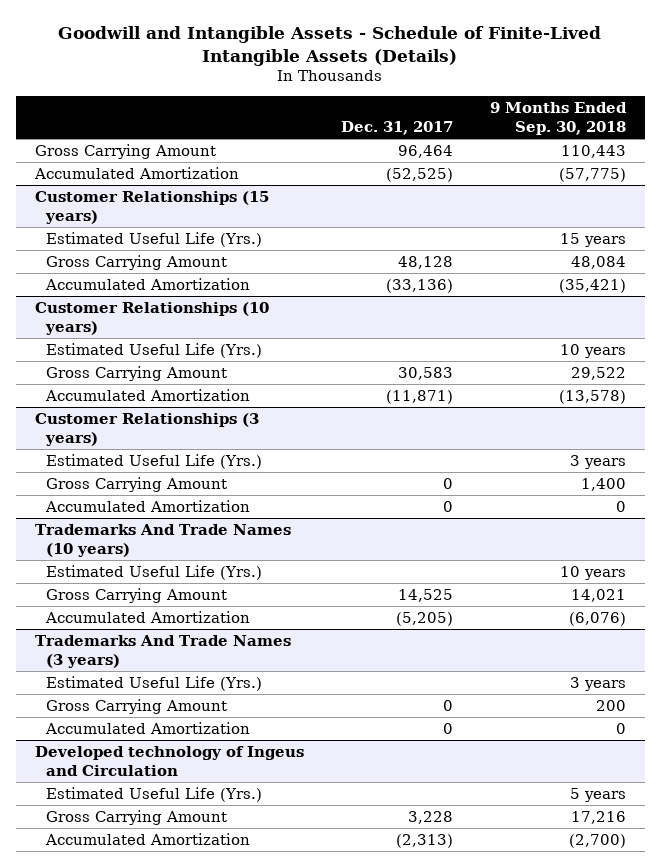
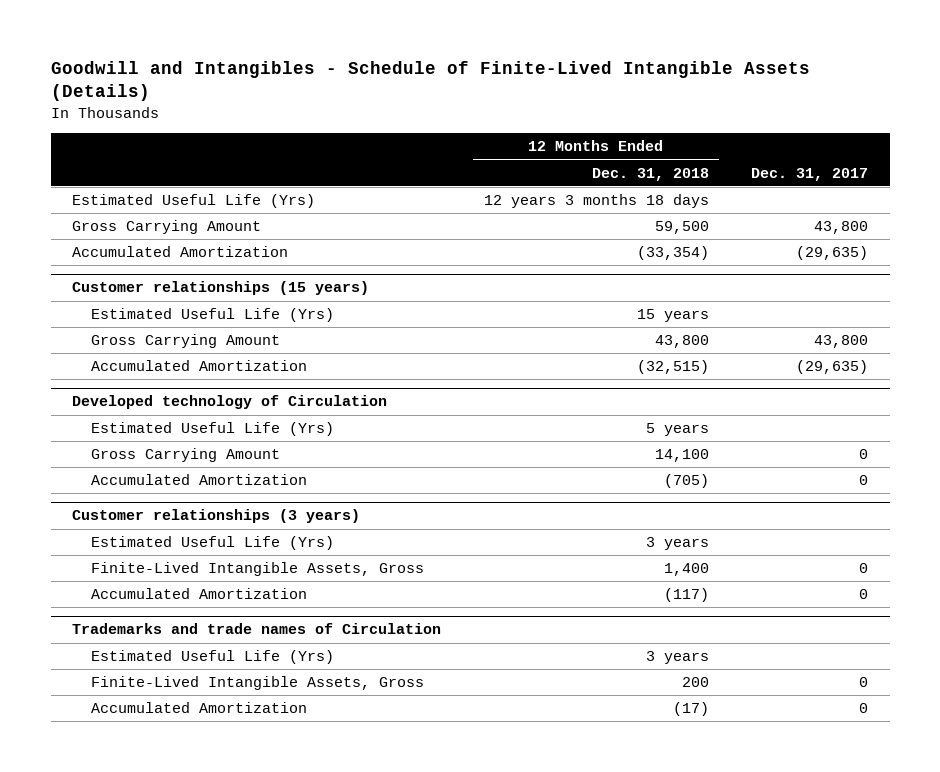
- Goodwill and Intangible Assets - Schedule of Finite-Lived Intangible Assets (Details)
+ Goodwill and Intangibles - Schedule of Finite-Lived Intangible Assets (Details)
- | Dec. 31, 2017 | 9 Months Ended Sep. 30, 2018
+ | 12 Months Ended Dec. 31, 2018 | Dec. 31, 2017
- Gross Carrying Amount | 96,464 | 110,443
- Accumulated Amortization | (52,525) | (57,775)
- Customer Relationships (15 years)
- Estimated Useful Life (Yrs.) | | 15 years
- Gross Carrying Amount | 48,128 | 48,084
- Accumulated Amortization | (33,136) | (35,421)
- Customer Relationships (10 years)
- Estimated Useful Life (Yrs.) | | 10 years
- Gross Carrying Amount | 30,583 | 29,522
- Accumulated Amortization | (11,871) | (13,578)
- Customer Relationships (3 years)
- Estimated Useful Life (Yrs.) | | 3 years
+ Estimated Useful Life (Yrs) | 12 years 3 months 18 days |
+ Gross Carrying Amount | 59,500 | 43,800
+ Accumulated Amortization | (33,354) | (29,635)
+ Customer relationships (15 years)
+ Estimated Useful Life (Yrs) | 15 years |
+ Gross Carrying Amount | 43,800 | 43,800
+ Accumulated Amortization | (32,515) | (29,635)
+ Developed technology of Circulation
+ Estimated Useful Life (Yrs) | 5 years |
- Trademarks And Trade Names (10 years)
- Estimated Useful Life (Yrs.) | | 10 years
- Gross Carrying Amount | 14,525 | 14,021
- Accumulated Amortization | (5,205) | (6,076)
- Trademarks And Trade Names (3 years)
- Estimated Useful Life (Yrs.) | | 3 years
- Gross Carrying Amount | 0 | 200
+ Customer relationships (3 years)
+ Estimated Useful Life (Yrs) | 3 years |
+ Finite-Lived Intangible Assets, Gross | 1,400 | 0
- Developed technology of Ingeus and Circulation
- Estimated Useful Life (Yrs.) | | 5 years
- Gross Carrying Amount | 3,228 | 17,216
- Accumulated Amortization | (2,313) | (2,700)
+ Trademarks and trade names of Circulation
+ Estimated Useful Life (Yrs) | 3 years |
+ Finite-Lived Intangible Assets, Gross | 200 | 0
+ Accumulated Amortization | (17) | 0

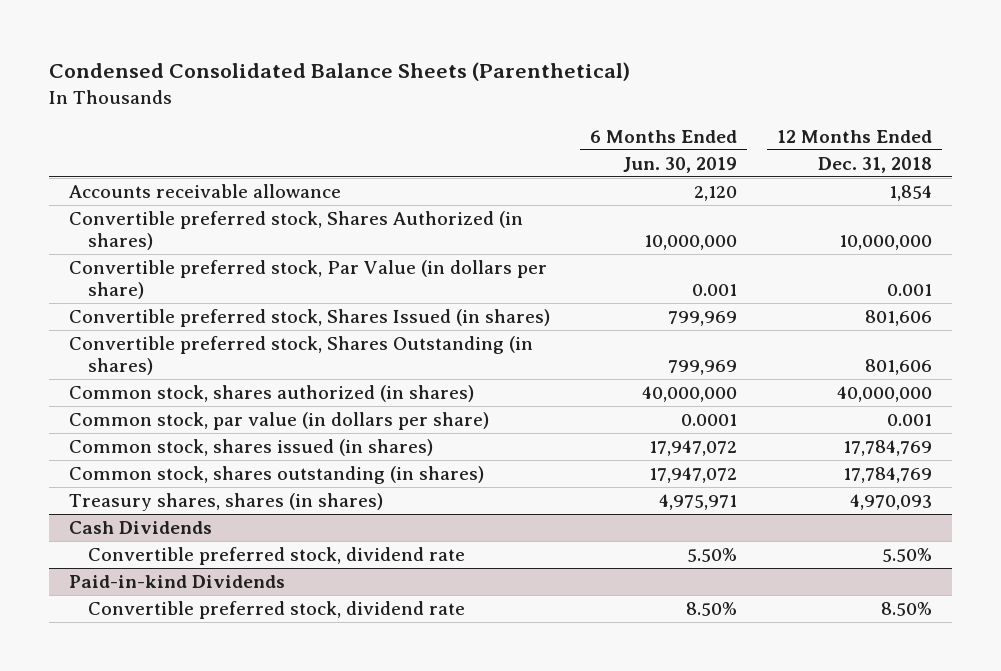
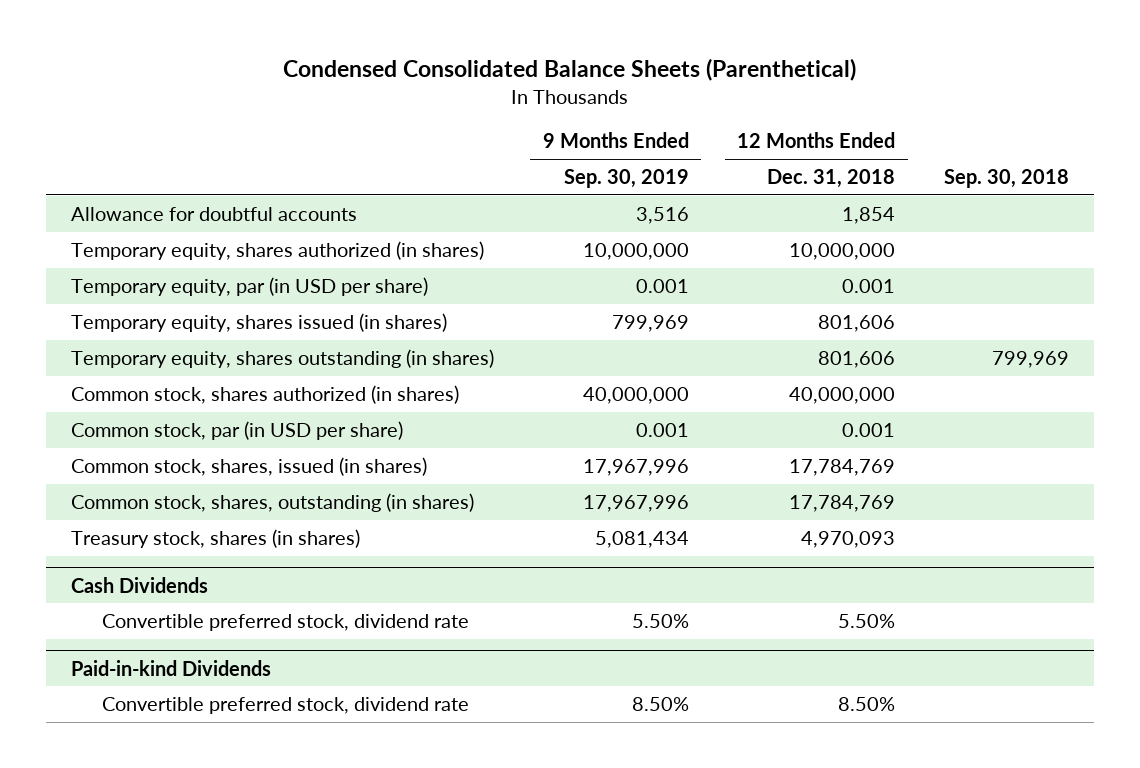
- | 6 Months Ended Jun. 30, 2019 | 12 Months Ended Dec. 31, 2018
+ | 9 Months Ended Sep. 30, 2019 | 12 Months Ended Dec. 31, 2018 | Sep. 30, 2018
- Accounts receivable allowance | 2,120 | 1,854
- Convertible preferred stock, Shares Authorized (in shares) | 10,000,000 | 10,000,000
- Convertible preferred stock, Par Value (in dollars per share) | 0.001 | 0.001
- Convertible preferred stock, Shares Issued (in shares) | 799,969 | 801,606
- Convertible preferred stock, Shares Outstanding (in shares) | 799,969 | 801,606
+ Allowance for doubtful accounts | 3,516 | 1,854 |
+ Temporary equity, shares authorized (in shares) | 10,000,000 | 10,000,000 |
+ Temporary equity, par (in USD per share) | 0.001 | 0.001 |
+ Temporary equity, shares issued (in shares) | 799,969 | 801,606 |
+ Temporary equity, shares outstanding (in shares) | | 801,606 | 799,969
- Common stock, par value (in dollars per share) | 0.0001 | 0.001
- Common stock, shares issued (in shares) | 17,947,072 | 17,784,769
- Common stock, shares outstanding (in shares) | 17,947,072 | 17,784,769
- Treasury shares, shares (in shares) | 4,975,971 | 4,970,093
+ Common stock, par (in USD per share) | 0.001 | 0.001 |
+ Common stock, shares, issued (in shares) | 17,967,996 | 17,784,769 |
+ Common stock, shares, outstanding (in shares) | 17,967,996 | 17,784,769 |
+ Treasury stock, shares (in shares) | 5,081,434 | 4,970,093 |

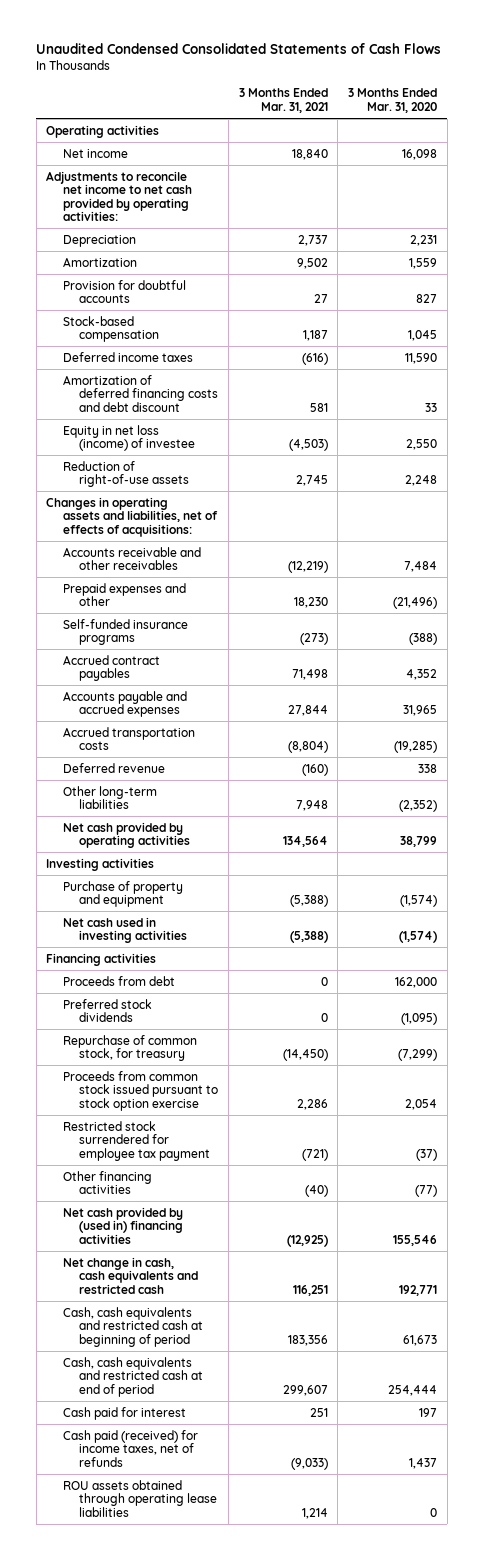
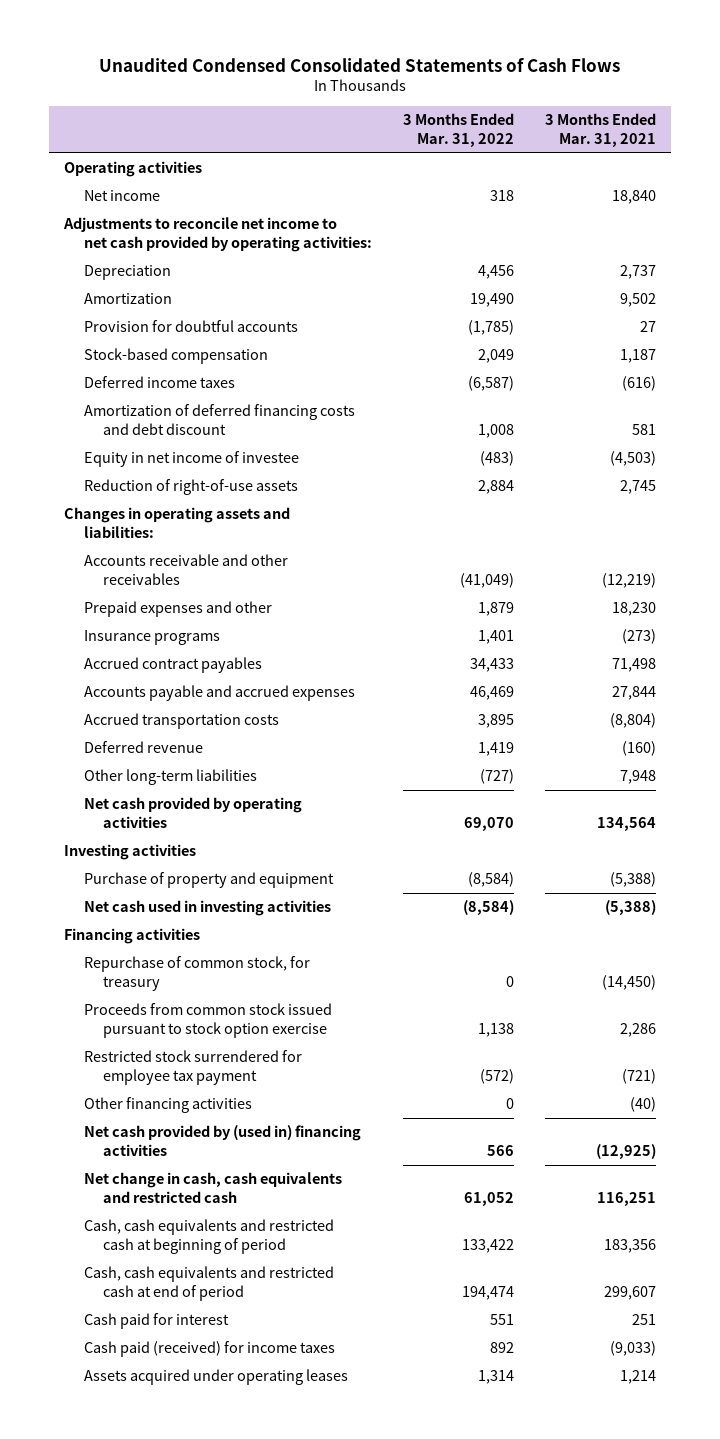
- | 3 Months Ended Mar. 31, 2021 | 3 Months Ended Mar. 31, 2020
+ | 3 Months Ended Mar. 31, 2022 | 3 Months Ended Mar. 31, 2021
- Equity in net loss (income) of investee | (4,503) | 2,550
+ Equity in net income of investee | (483) | (4,503)
- Changes in operating assets and liabilities, net of effects of acquisitions:
+ Changes in operating assets and liabilities:
- Self-funded insurance programs | (273) | (388)
+ Insurance programs | 1,401 | (273)
- Proceeds from debt | 0 | 162,000
- Preferred stock dividends | 0 | (1,095)
- Cash paid (received) for income taxes, net of refunds | (9,033) | 1,437
- ROU assets obtained through operating lease liabilities | 1,214 | 0
+ Cash paid (received) for income taxes | 892 | (9,033)
+ Assets acquired under operating leases | 1,314 | 1,214

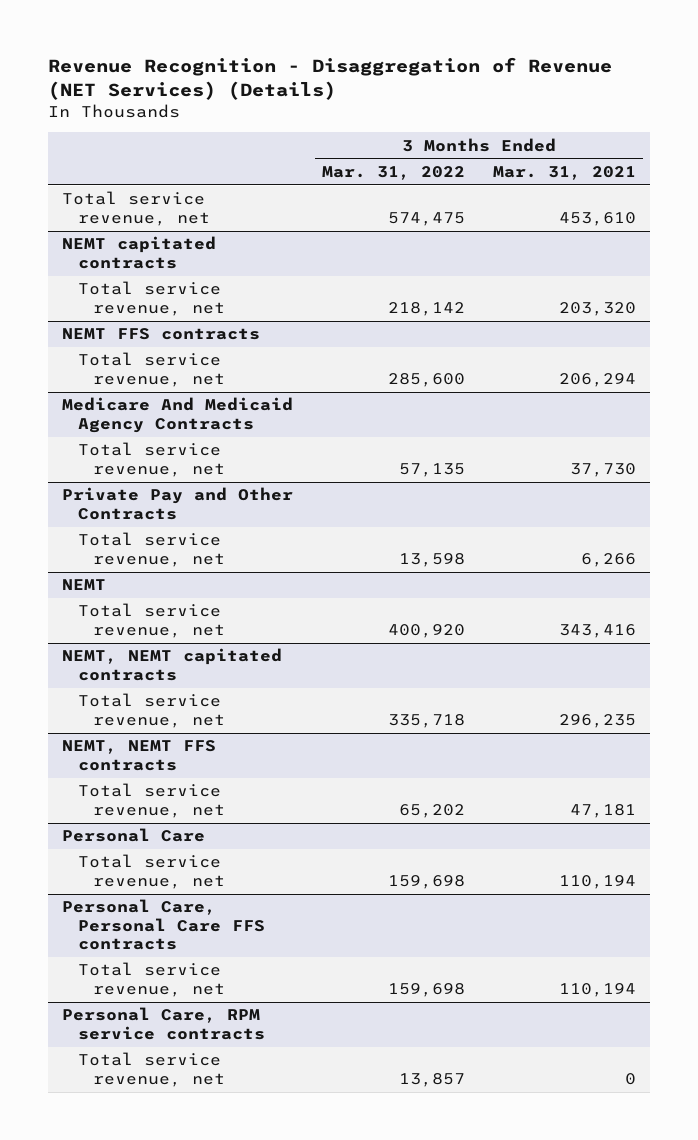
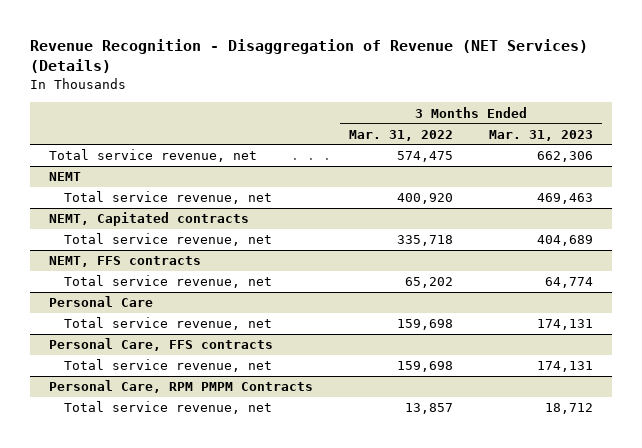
- | 3 Months Ended Mar. 31, 2022 | 3 Months Ended Mar. 31, 2021
+ | 3 Months Ended Mar. 31, 2022 | 3 Months Ended Mar. 31, 2023
- NEMT capitated contracts
- Total service revenue, net | 218,142 | 203,320
- NEMT FFS contracts
- Total service revenue, net | 285,600 | 206,294
- Medicare And Medicaid Agency Contracts
- Total service revenue, net | 57,135 | 37,730
- Private Pay and Other Contracts
- Total service revenue, net | 13,598 | 6,266
- NEMT, NEMT capitated contracts
+ NEMT, Capitated contracts
- NEMT, NEMT FFS contracts
+ NEMT, FFS contracts
- Personal Care, Personal Care FFS contracts
+ Personal Care, FFS contracts
- Personal Care, RPM service contracts
+ Personal Care, RPM PMPM Contracts

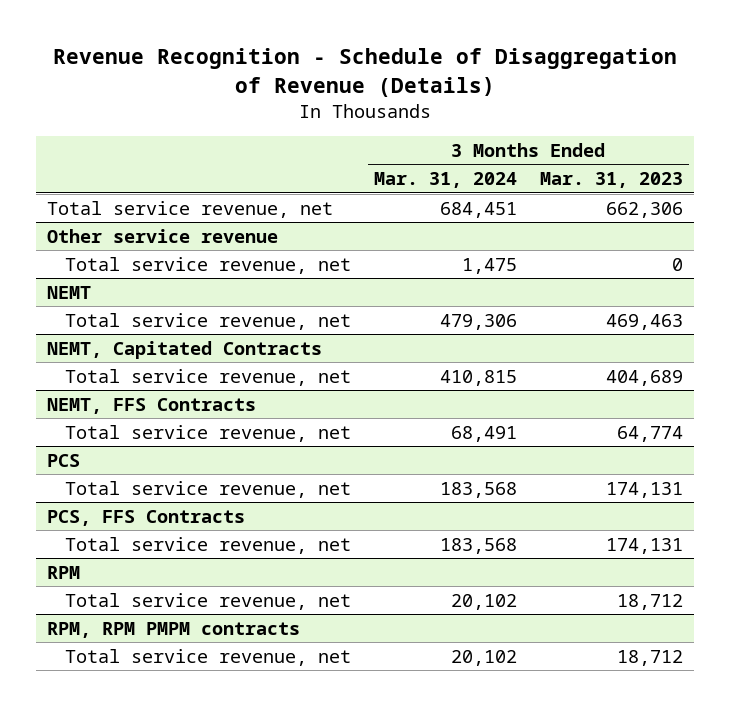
- Revenue Recognition - Disaggregation of Revenue (NET Services) (Details)
+ Revenue Recognition - Schedule of Disaggregation of Revenue (Details)
- | 3 Months Ended Mar. 31, 2022 | 3 Months Ended Mar. 31, 2023
+ | 3 Months Ended Mar. 31, 2024 | 3 Months Ended Mar. 31, 2023
+ Other service revenue
+ Total service revenue, net | 1,475 | 0
- NEMT, Capitated contracts
+ NEMT, Capitated Contracts
- NEMT, FFS contracts
+ NEMT, FFS Contracts
- Personal Care
+ PCS
- Personal Care, FFS contracts
+ PCS, FFS Contracts
- Personal Care, RPM PMPM Contracts
+ RPM
+ RPM, RPM PMPM contracts
+ Total service revenue, net | 20,102 | 18,712

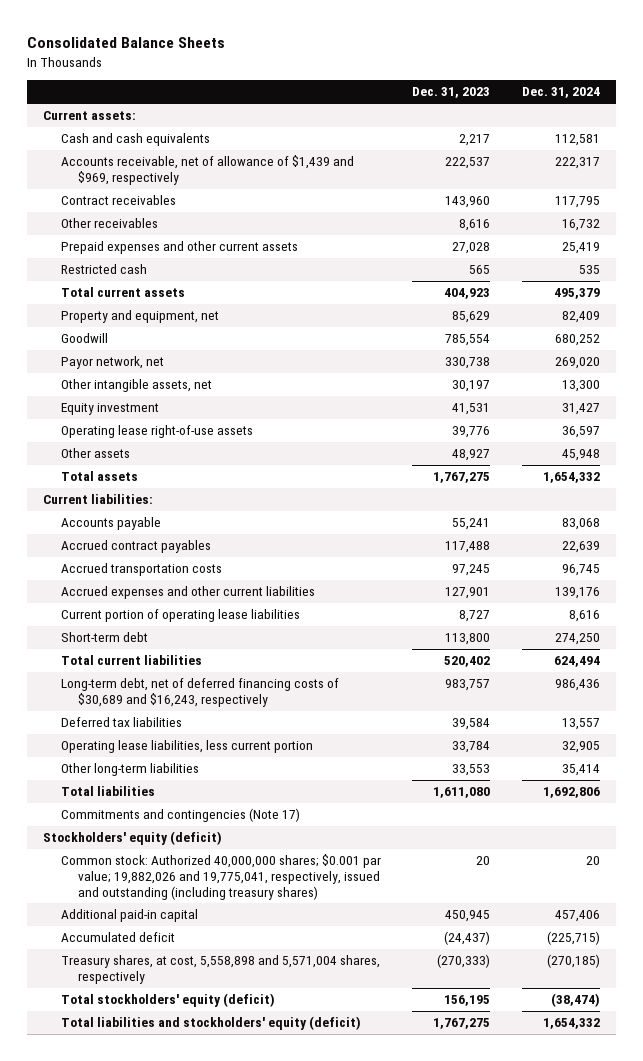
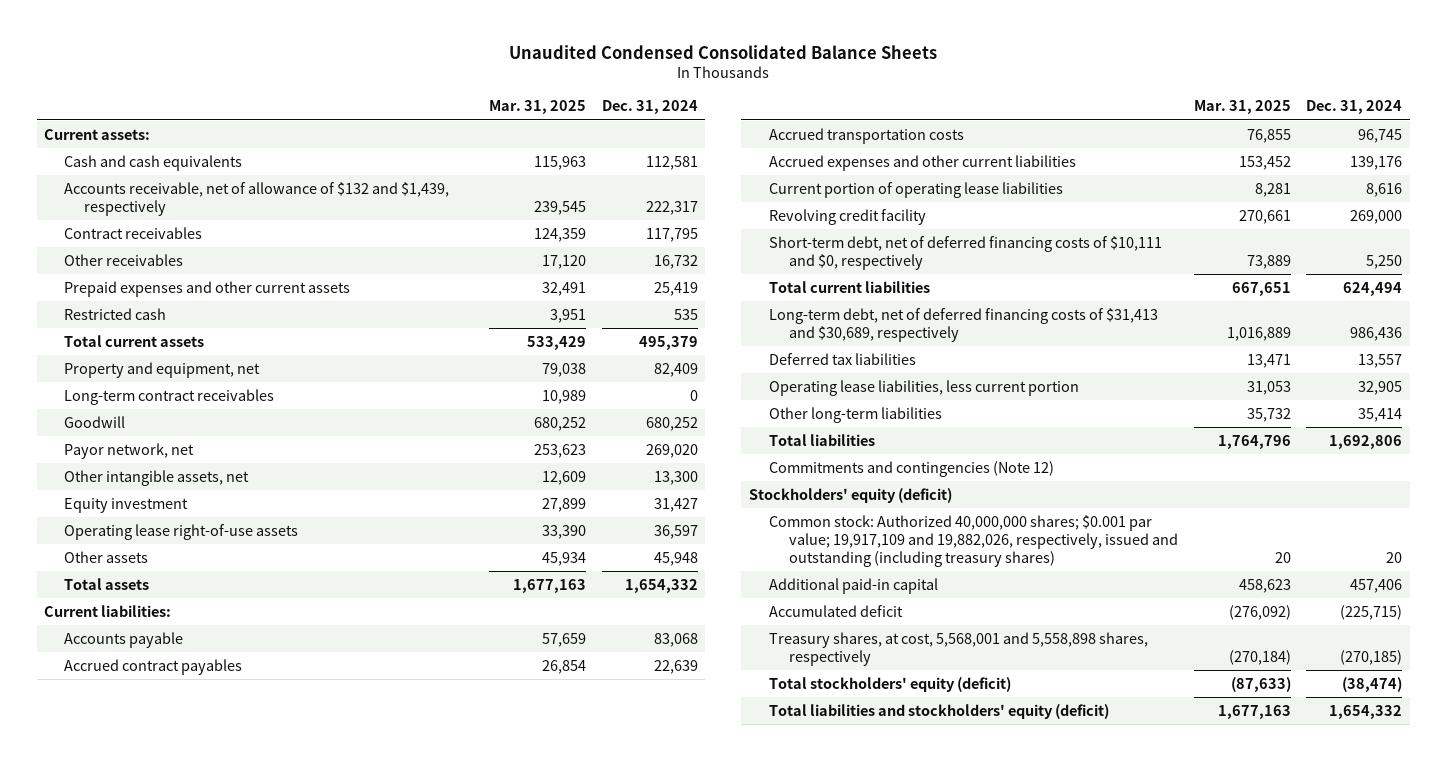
- Consolidated Balance Sheets
+ Unaudited Condensed Consolidated Balance Sheets
- | Dec. 31, 2023 | Dec. 31, 2024
+ | Mar. 31, 2025 | Dec. 31, 2024
- Accounts receivable, net of allowance of $1,439 and $969, respectively | 222,537 | 222,317
+ Accounts receivable, net of allowance of $132 and $1,439, respectively | 239,545 | 222,317
+ Long-term contract receivables | 10,989 | 0
- Short-term debt | 113,800 | 274,250
+ Revolving credit facility | 270,661 | 269,000
+ Short-term debt, net of deferred financing costs of $10,111 and $0, respectively | 73,889 | 5,250
- Long-term debt, net of deferred financing costs of $30,689 and $16,243, respectively | 983,757 | 986,436
+ Long-term debt, net of deferred financing costs of $31,413 and $30,689, respectively | 1,016,889 | 986,436
- Commitments and contingencies (Note 17)
+ Commitments and contingencies (Note 12)
- Common stock: Authorized 40,000,000 shares; $0.001 par value; 19,882,026 and 19,775,041, respectively, issued and outstanding (including treasury shares) | 20 | 20
+ Common stock: Authorized 40,000,000 shares; $0.001 par value; 19,917,109 and 19,882,026, respectively, issued and outstanding (including treasury shares) | 20 | 20
- Treasury shares, at cost, 5,558,898 and 5,571,004 shares, respectively | (270,333) | (270,185)
+ Treasury shares, at cost, 5,568,001 and 5,558,898 shares, respectively | (270,184) | (270,185)

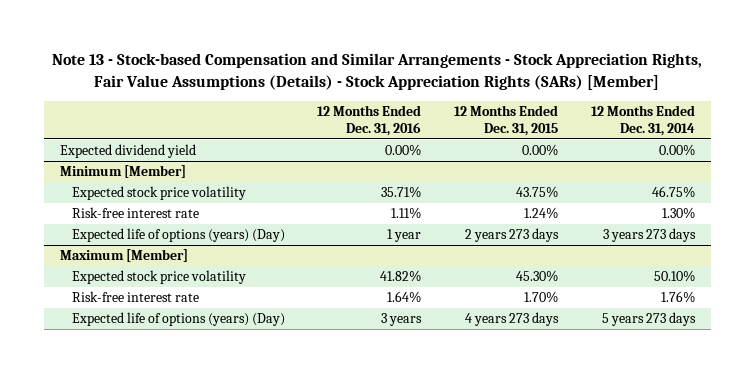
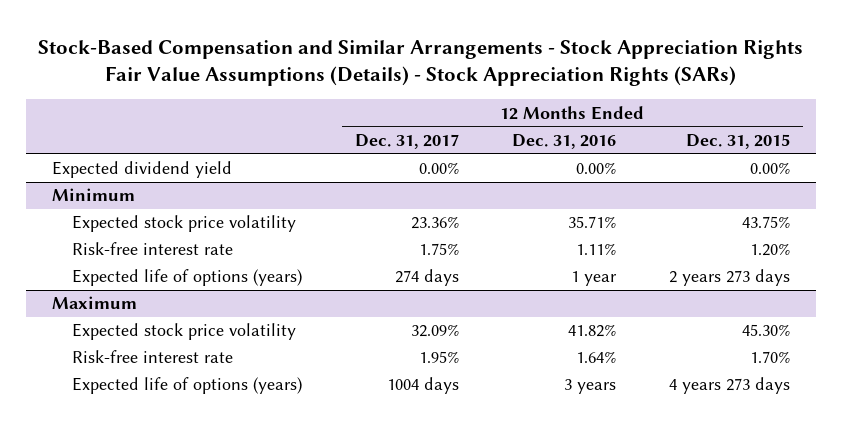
- Note 13 - Stock-based Compensation and Similar Arrangements - Stock Appreciation Rights, Fair Value Assumptions (Details) - Stock Appreciation Rights (SARs) [Member]
+ Stock-Based Compensation and Similar Arrangements - Stock Appreciation Rights Fair Value Assumptions (Details) - Stock Appreciation Rights (SARs)
- | 12 Months Ended Dec. 31, 2016 | 12 Months Ended Dec. 31, 2015 | 12 Months Ended Dec. 31, 2014
+ | 12 Months Ended Dec. 31, 2017 | 12 Months Ended Dec. 31, 2016 | 12 Months Ended Dec. 31, 2015
- Minimum [Member]
+ Minimum
- Risk-free interest rate | 1.11% | 1.24% | 1.30%
- Expected life of options (years) (Day) | 1 year | 2 years 273 days | 3 years 273 days
- Maximum [Member]
+ Risk-free interest rate | 1.75% | 1.11% | 1.20%
+ Expected life of options (years) | 274 days | 1 year | 2 years 273 days
+ Maximum
- Expected life of options (years) (Day) | 3 years | 4 years 273 days | 5 years 273 days
+ Expected life of options (years) | 1004 days | 3 years | 4 years 273 days

